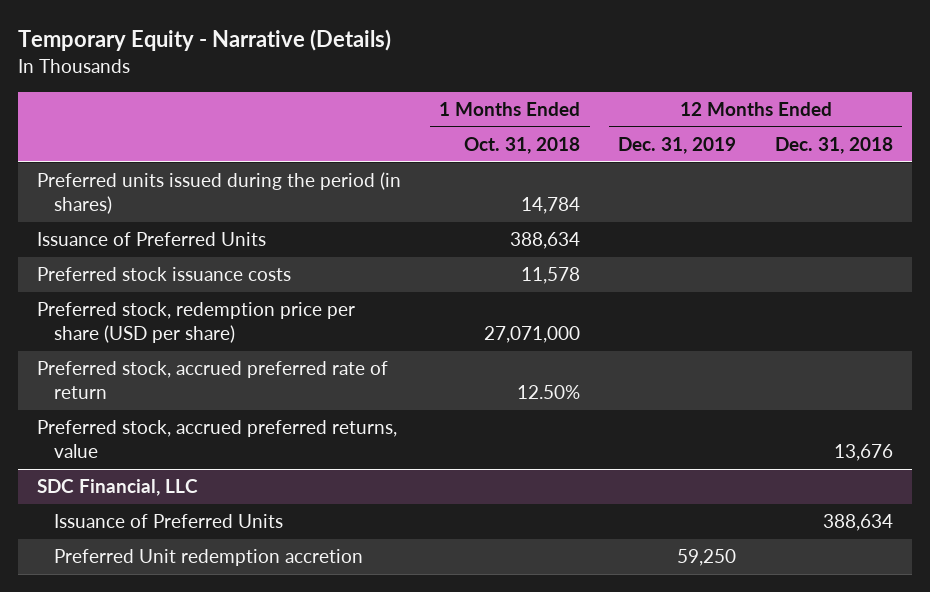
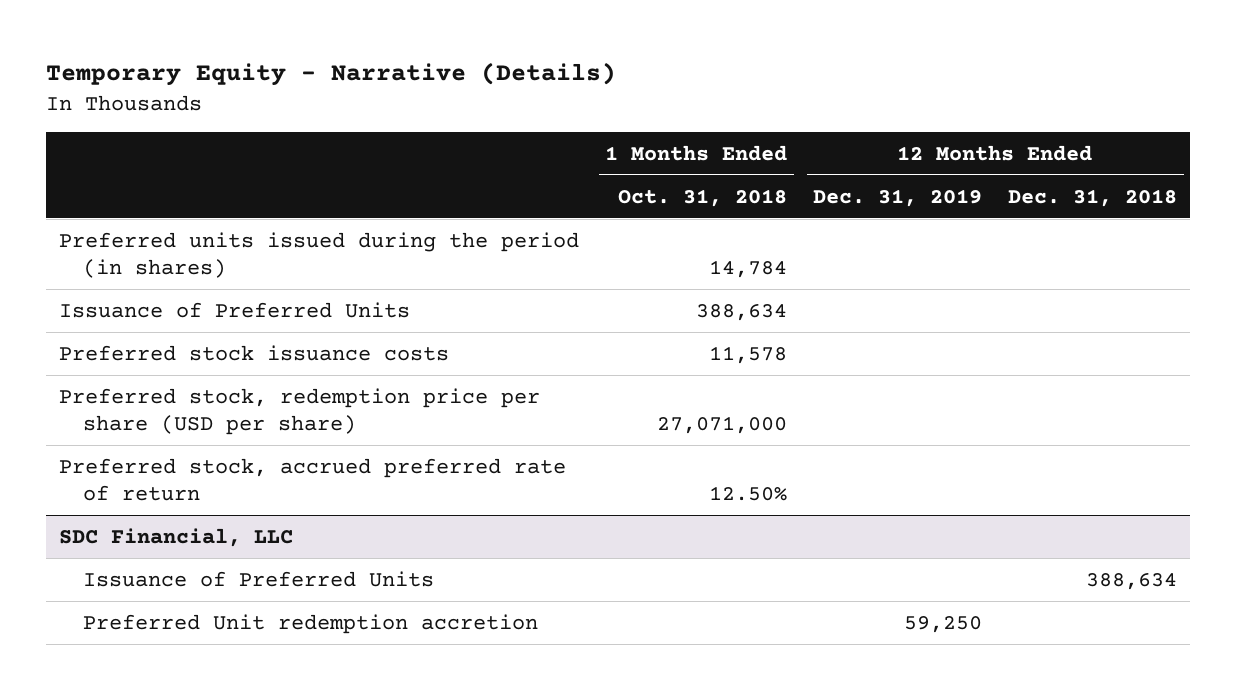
- Preferred stock, accrued preferred returns, value | | | 13,676

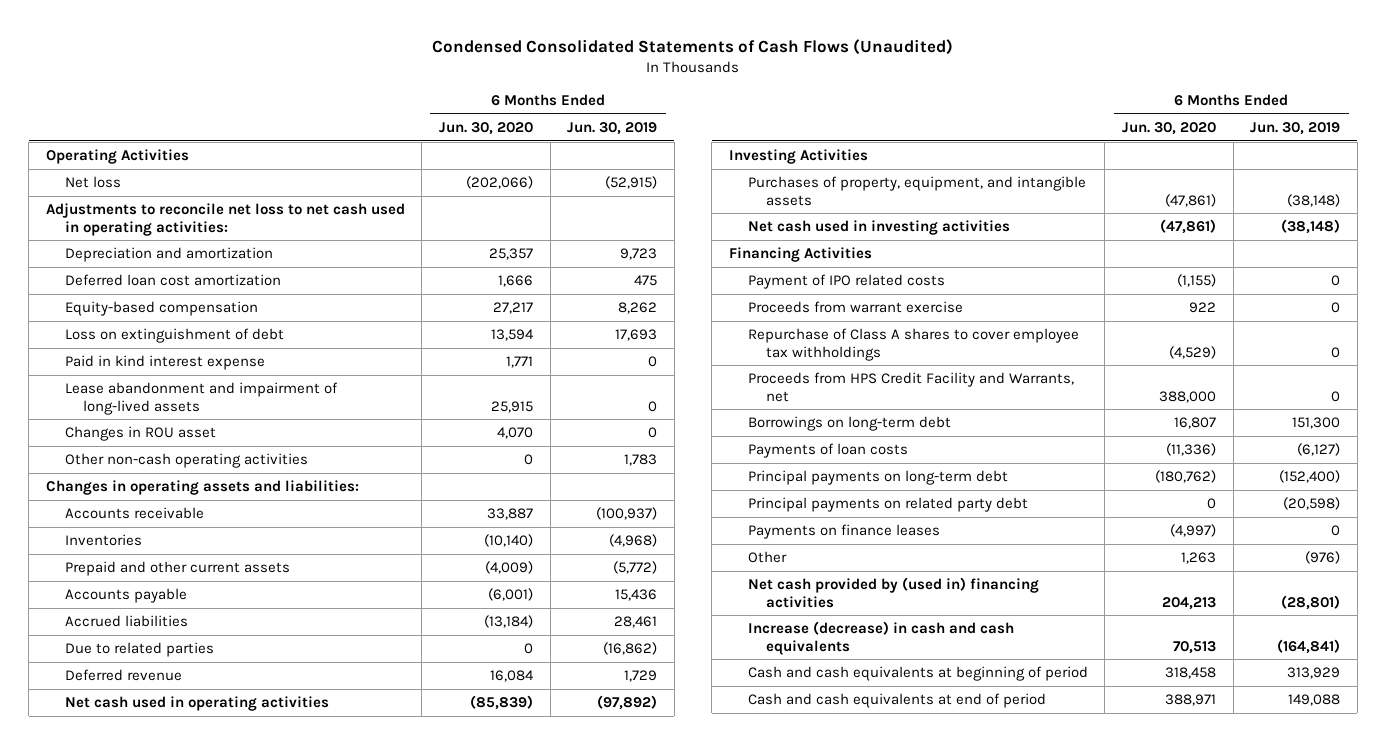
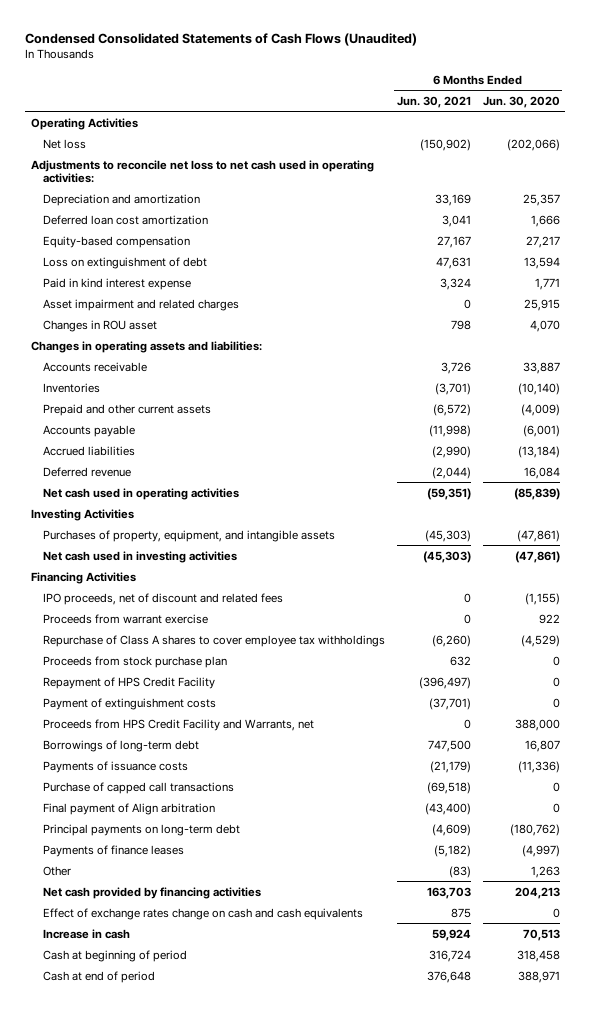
- | 6 Months Ended Jun. 30, 2020 | 6 Months Ended Jun. 30, 2019
+ | 6 Months Ended Jun. 30, 2021 | 6 Months Ended Jun. 30, 2020
- Lease abandonment and impairment of long-lived assets | 25,915 | 0
+ Asset impairment and related charges | 0 | 25,915
- Other non-cash operating activities | 0 | 1,783
- Due to related parties | 0 | (16,862)
- Payment of IPO related costs | (1,155) | 0
+ IPO proceeds, net of discount and related fees | 0 | (1,155)
+ Proceeds from stock purchase plan | 632 | 0
+ Repayment of HPS Credit Facility | (396,497) | 0
+ Payment of extinguishment costs | (37,701) | 0
- Borrowings on long-term debt | 16,807 | 151,300
- Payments of loan costs | (11,336) | (6,127)
+ Borrowings of long-term debt | 747,500 | 16,807
+ Payments of issuance costs | (21,179) | (11,336)
+ Purchase of capped call transactions | (69,518) | 0
+ Final payment of Align arbitration | (43,400) | 0
- Principal payments on related party debt | 0 | (20,598)
- Payments on finance leases | (4,997) | 0
+ Payments of finance leases | (5,182) | (4,997)
- Net cash provided by (used in) financing activities | 204,213 | (28,801)
- Increase (decrease) in cash and cash equivalents | 70,513 | (164,841)
- Cash and cash equivalents at beginning of period | 318,458 | 313,929
- Cash and cash equivalents at end of period | 388,971 | 149,088
+ Net cash provided by financing activities | 163,703 | 204,213
+ Effect of exchange rates change on cash and cash equivalents | 875 | 0
+ Increase in cash | 59,924 | 70,513
+ Cash at beginning of period | 316,724 | 318,458
+ Cash at end of period | 376,648 | 388,971

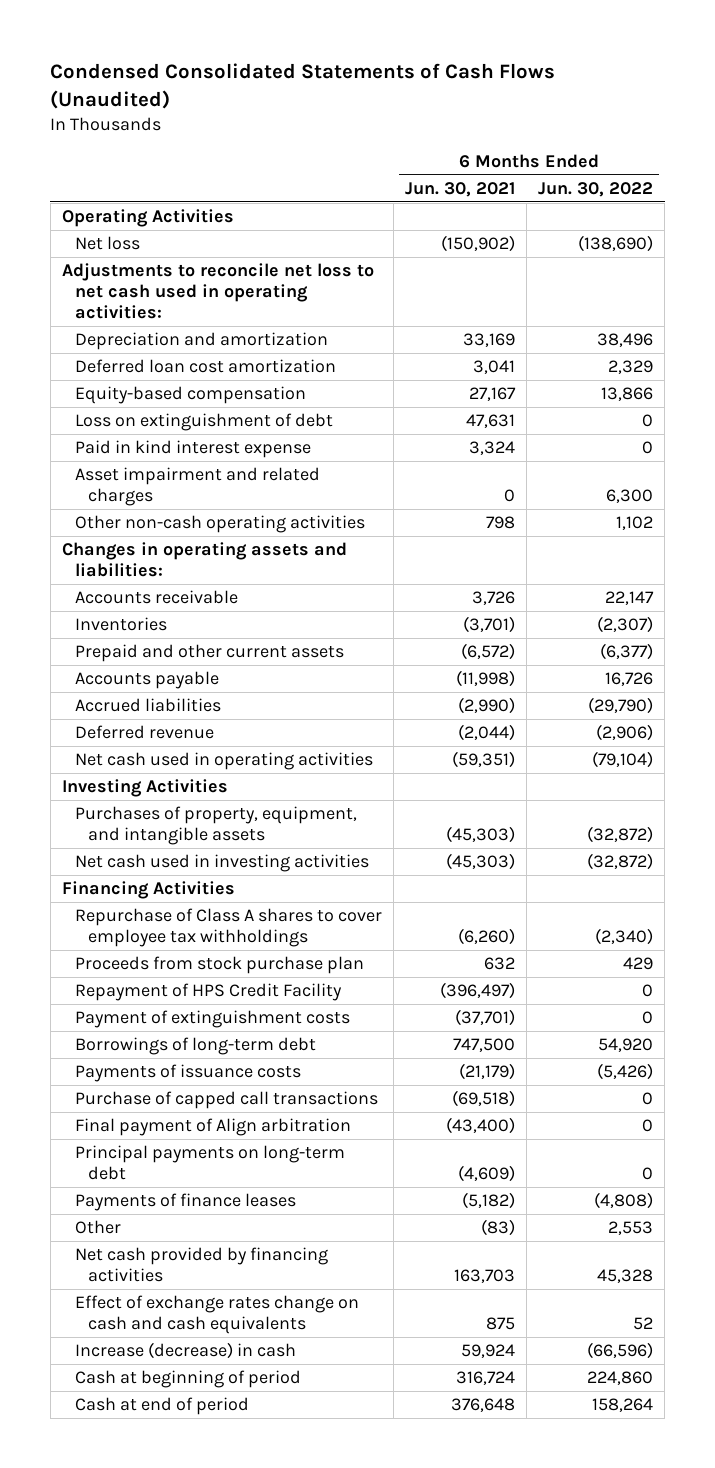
- | 6 Months Ended Jun. 30, 2021 | 6 Months Ended Jun. 30, 2020
+ | 6 Months Ended Jun. 30, 2021 | 6 Months Ended Jun. 30, 2022
- Changes in ROU asset | 798 | 4,070
+ Other non-cash operating activities | 798 | 1,102
- IPO proceeds, net of discount and related fees | 0 | (1,155)
- Proceeds from warrant exercise | 0 | 922
- Proceeds from HPS Credit Facility and Warrants, net | 0 | 388,000
- Increase in cash | 59,924 | 70,513
+ Increase (decrease) in cash | 59,924 | (66,596)

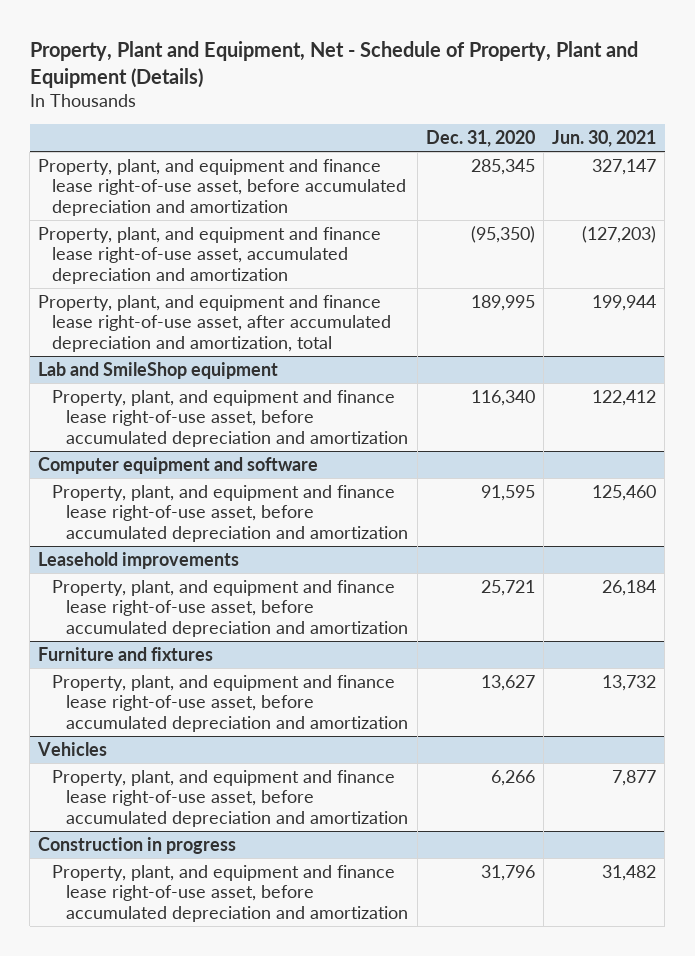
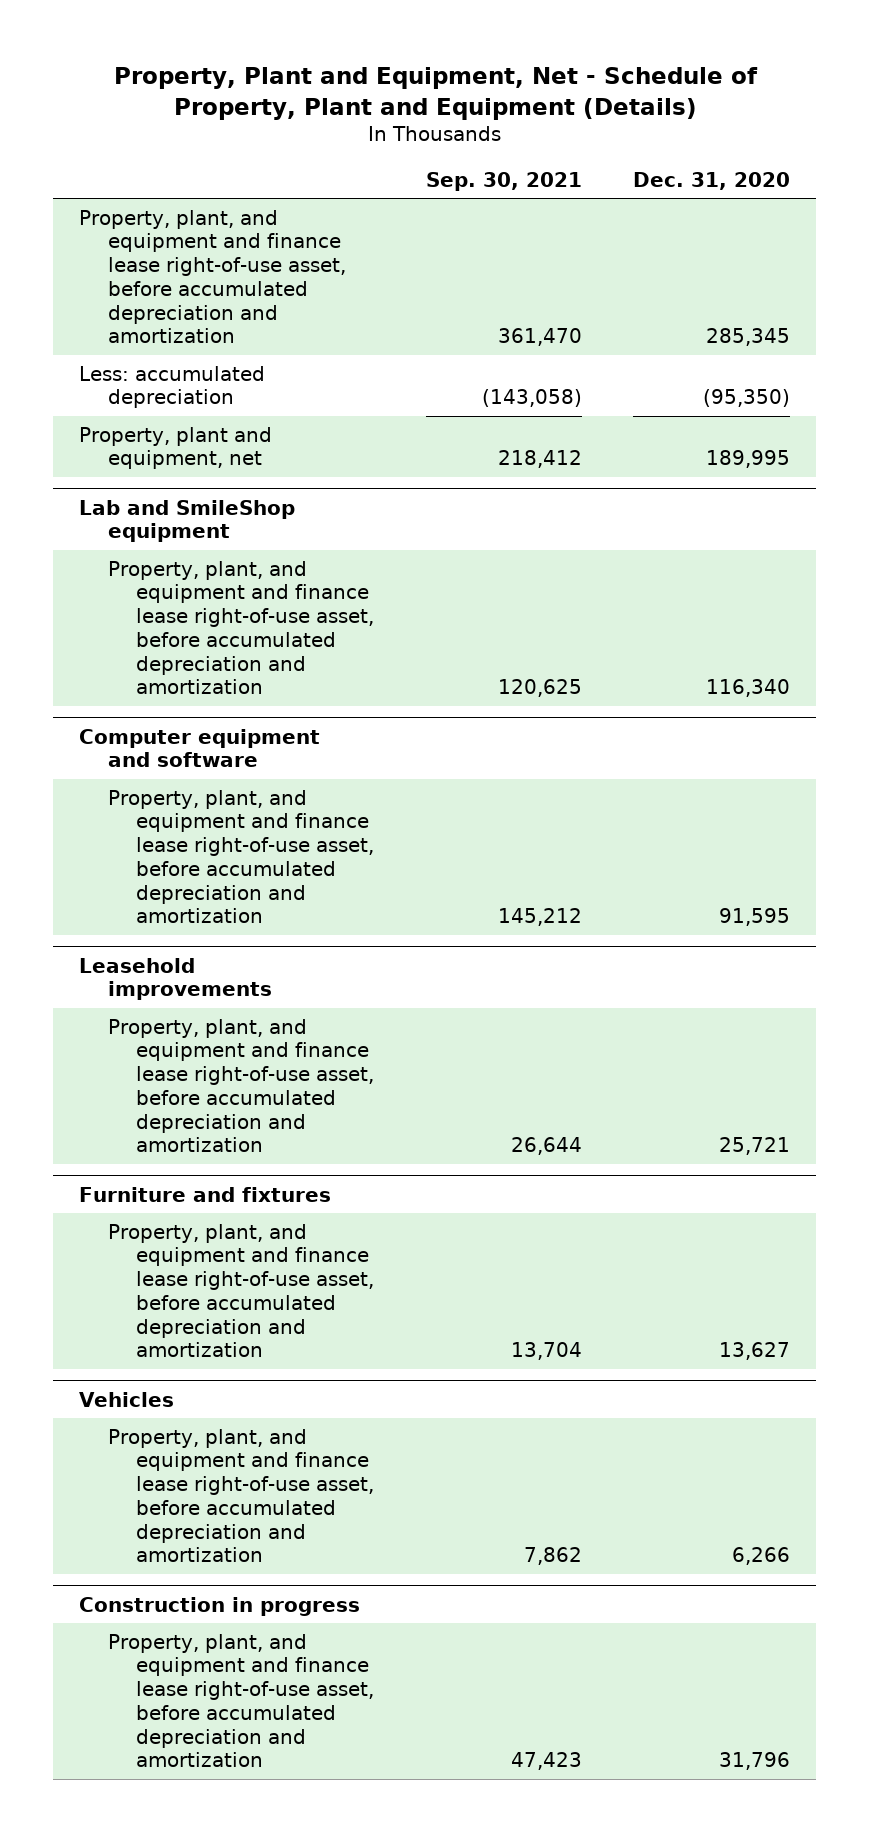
- | Dec. 31, 2020 | Jun. 30, 2021
+ | Sep. 30, 2021 | Dec. 31, 2020
- Property, plant, and equipment and finance lease right-of-use asset, accumulated depreciation and amortization | (95,350) | (127,203)
- Property, plant, and equipment and finance lease right-of-use asset, after accumulated depreciation and amortization, total | 189,995 | 199,944
+ Less: accumulated depreciation | (143,058) | (95,350)
+ Property, plant and equipment, net | 218,412 | 189,995

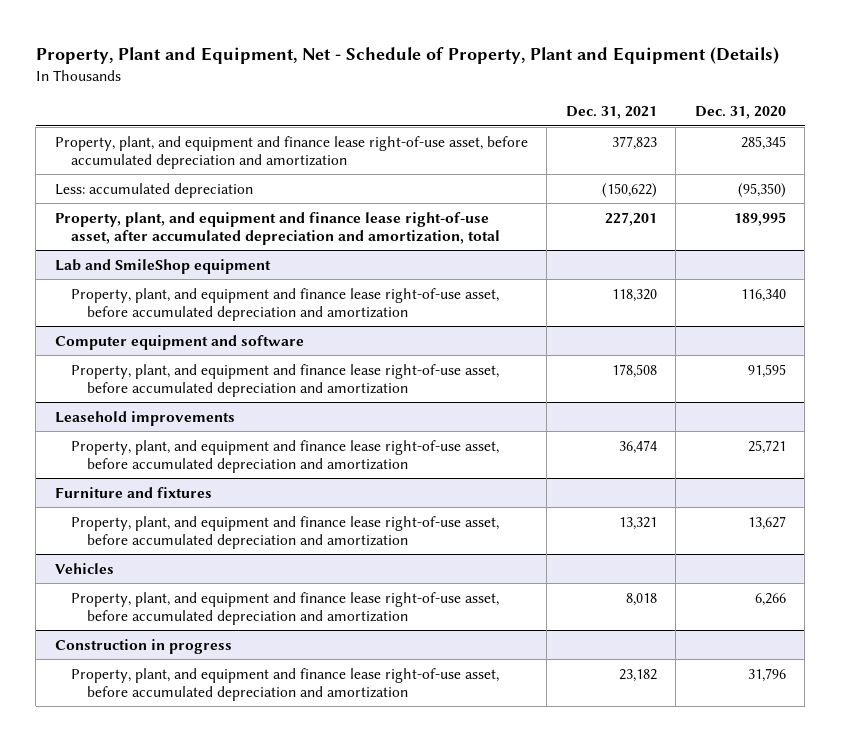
- | Sep. 30, 2021 | Dec. 31, 2020
+ | Dec. 31, 2021 | Dec. 31, 2020
- Property, plant and equipment, net | 218,412 | 189,995
+ Property, plant, and equipment and finance lease right-of-use asset, after accumulated depreciation and amortization, total | 227,201 | 189,995

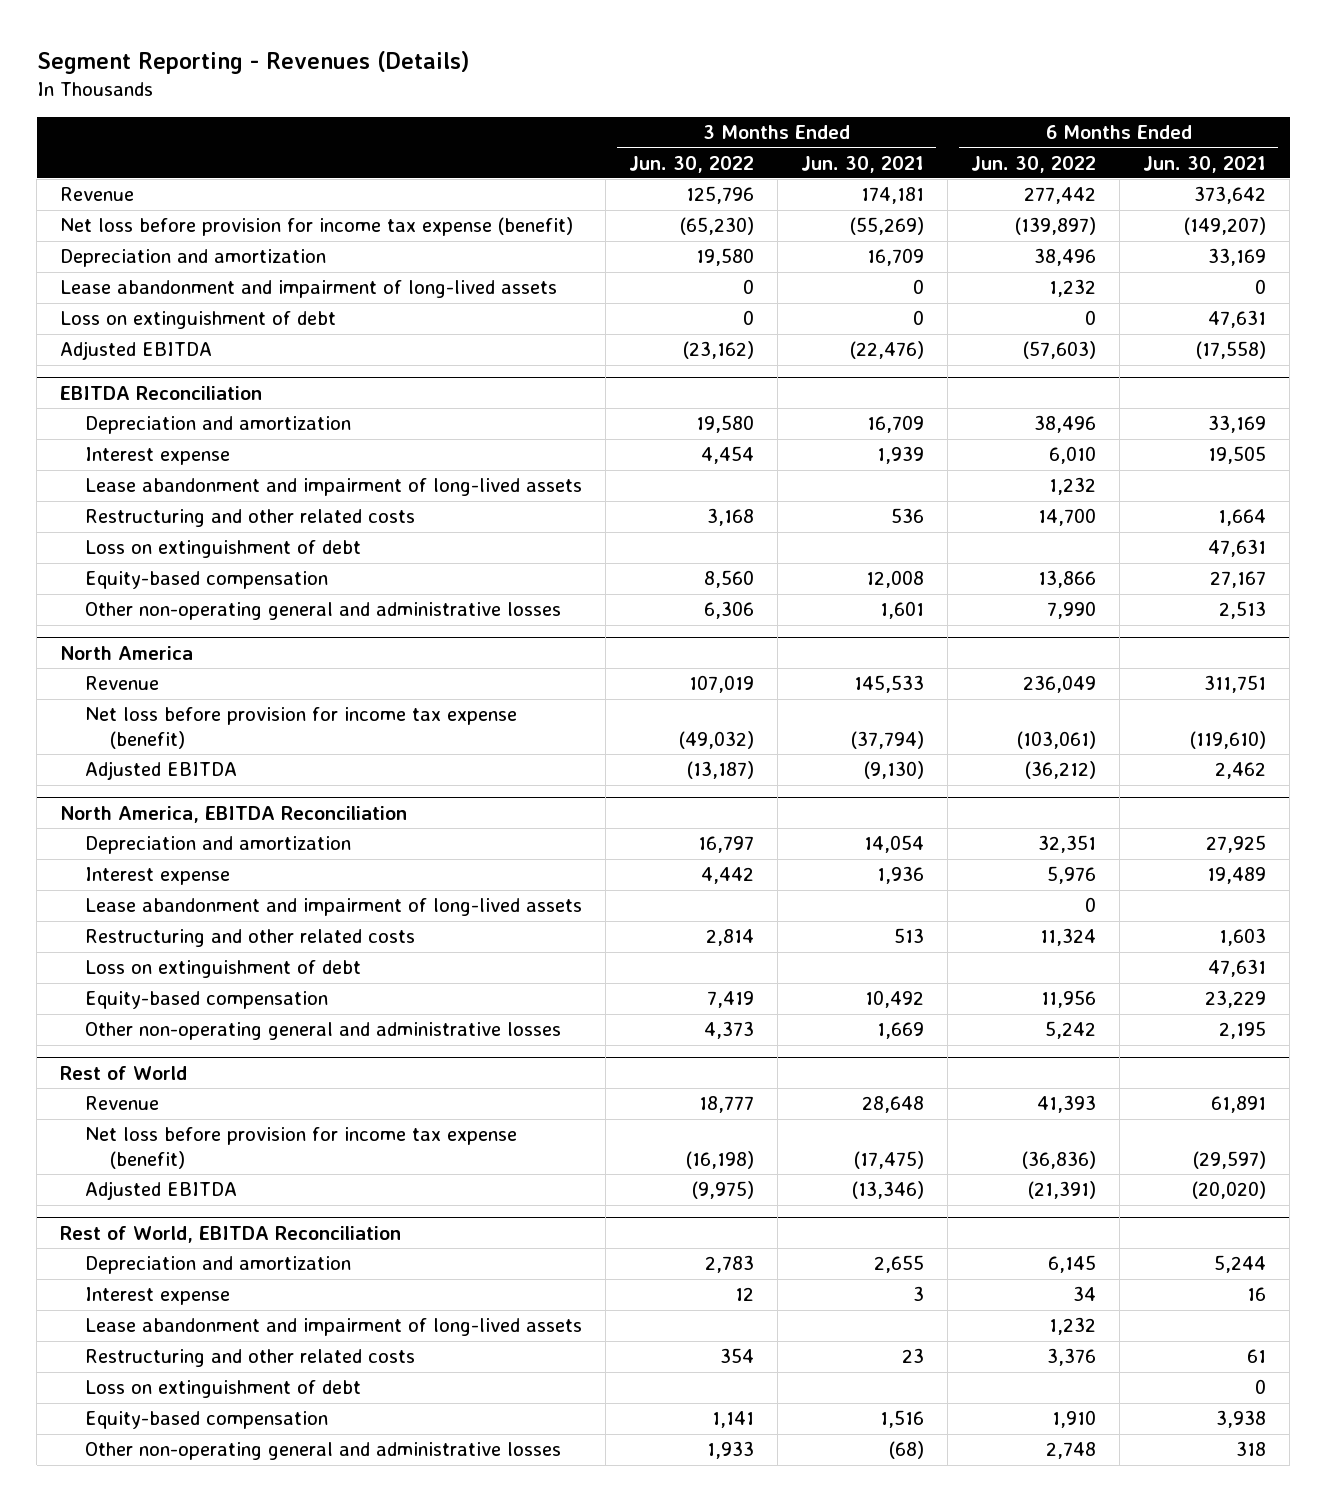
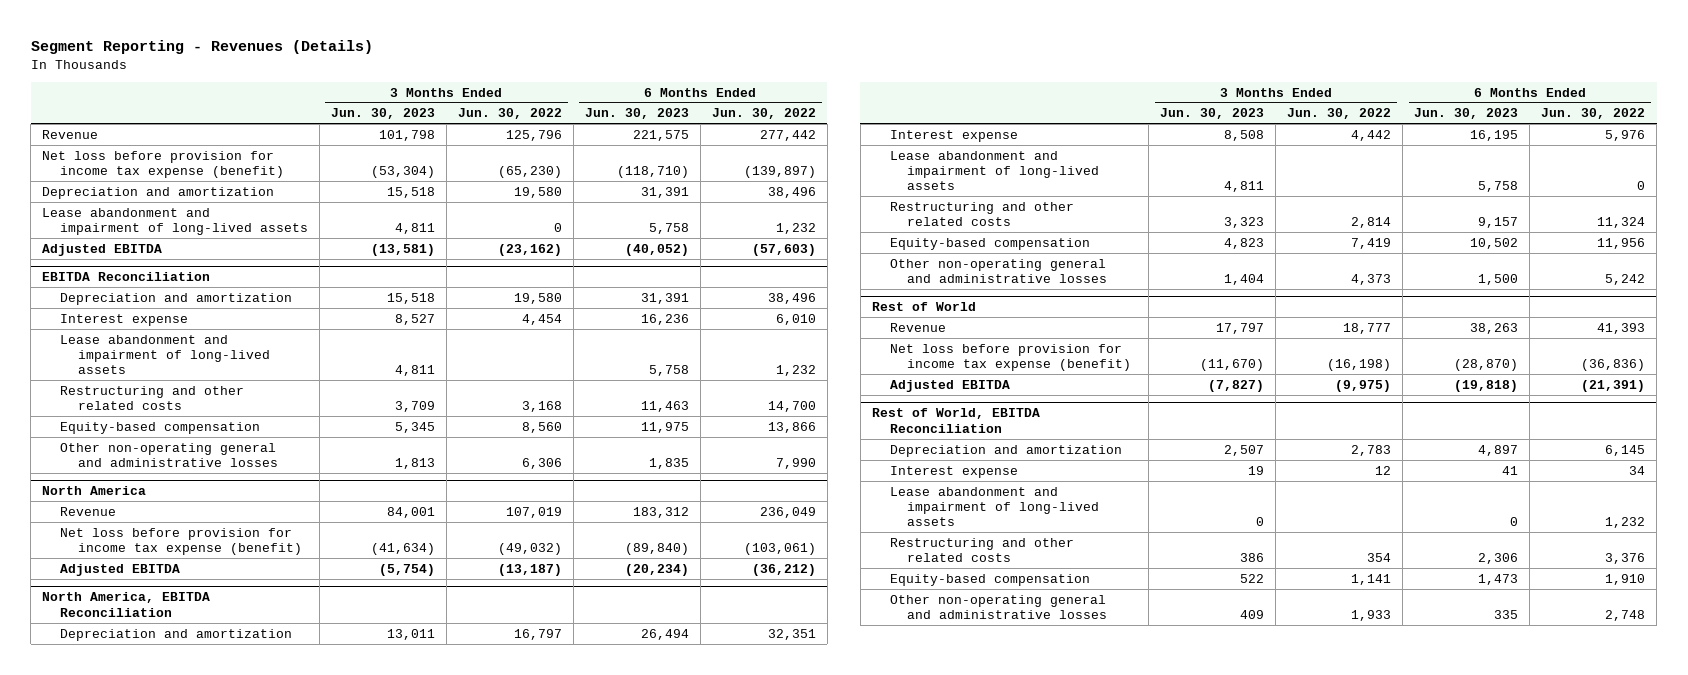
- | 3 Months Ended Jun. 30, 2022 | 3 Months Ended Jun. 30, 2021 | 6 Months Ended Jun. 30, 2022 | 6 Months Ended Jun. 30, 2021
+ | 3 Months Ended Jun. 30, 2023 | 3 Months Ended Jun. 30, 2022 | 6 Months Ended Jun. 30, 2023 | 6 Months Ended Jun. 30, 2022
- Loss on extinguishment of debt | 0 | 0 | 0 | 47,631
@ EBITDA Reconciliation
- Loss on extinguishment of debt | | | | 47,631
@ North America, EBITDA Reconciliation
- Loss on extinguishment of debt | | | | 47,631
@ Rest of World, EBITDA Reconciliation
- Loss on extinguishment of debt | | | | 0

